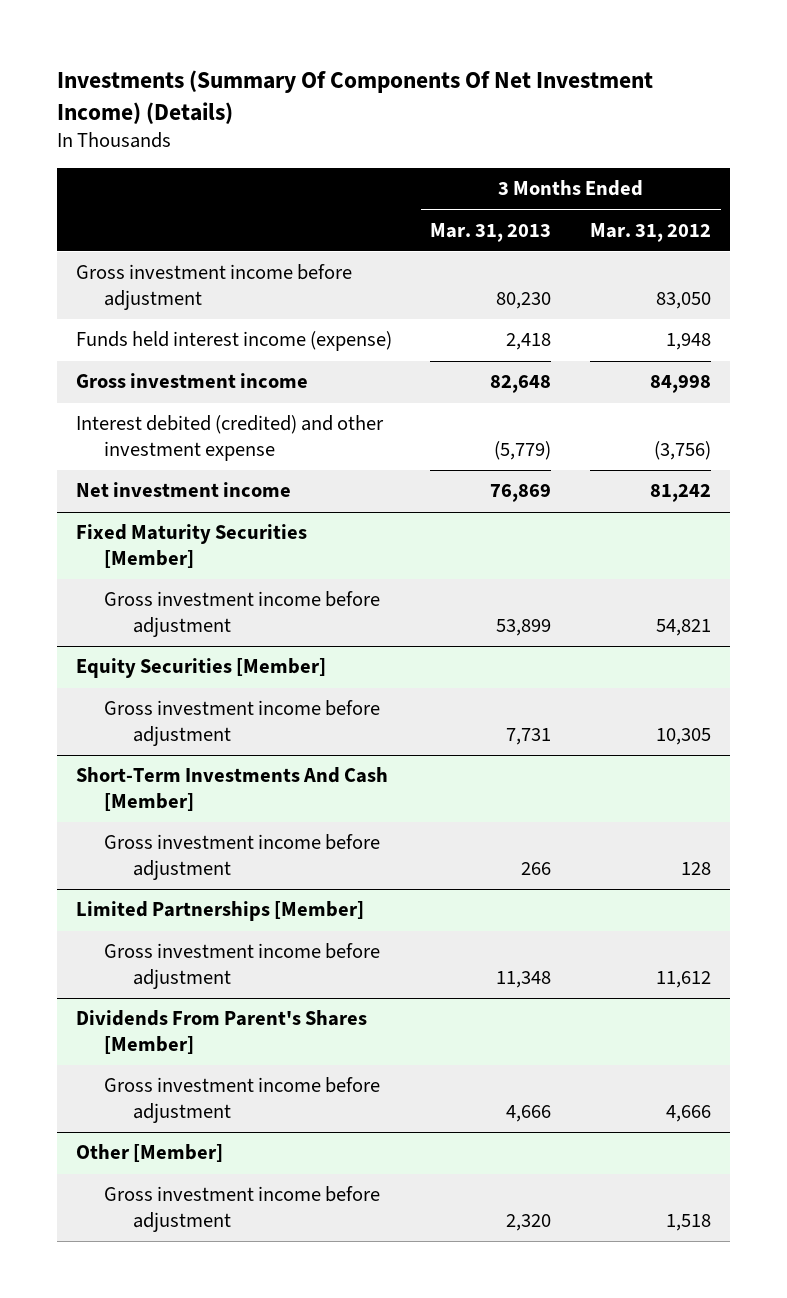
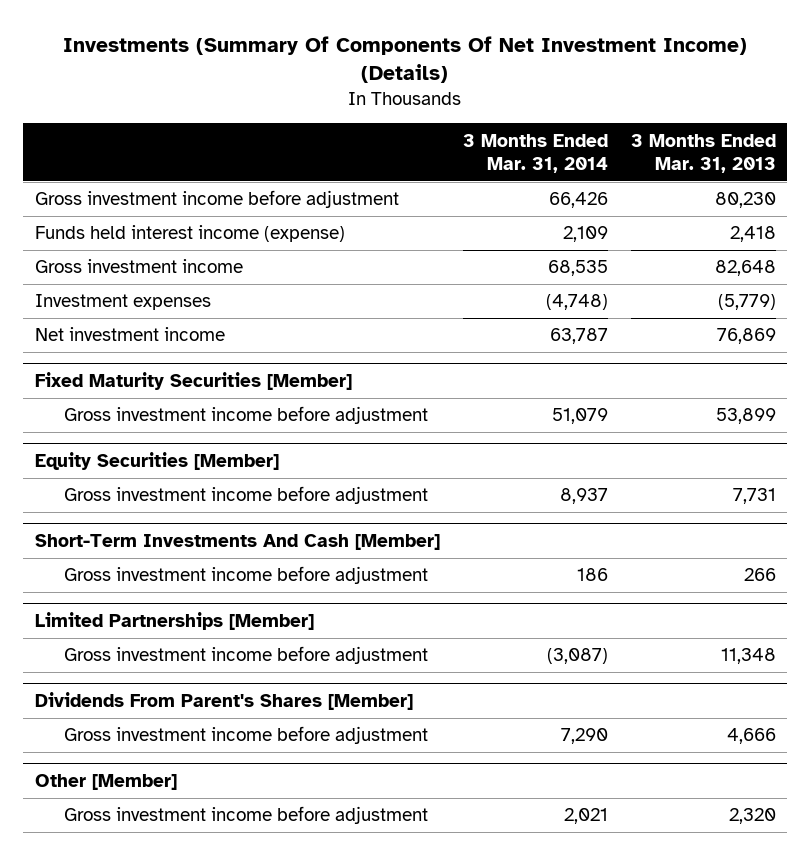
- | 3 Months Ended Mar. 31, 2013 | 3 Months Ended Mar. 31, 2012
+ | 3 Months Ended Mar. 31, 2014 | 3 Months Ended Mar. 31, 2013
- Interest debited (credited) and other investment expense | (5,779) | (3,756)
+ Investment expenses | (4,748) | (5,779)

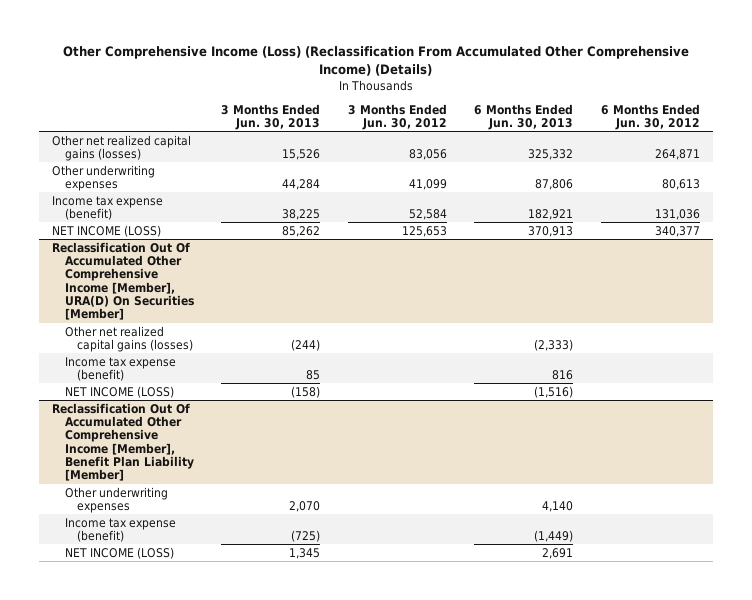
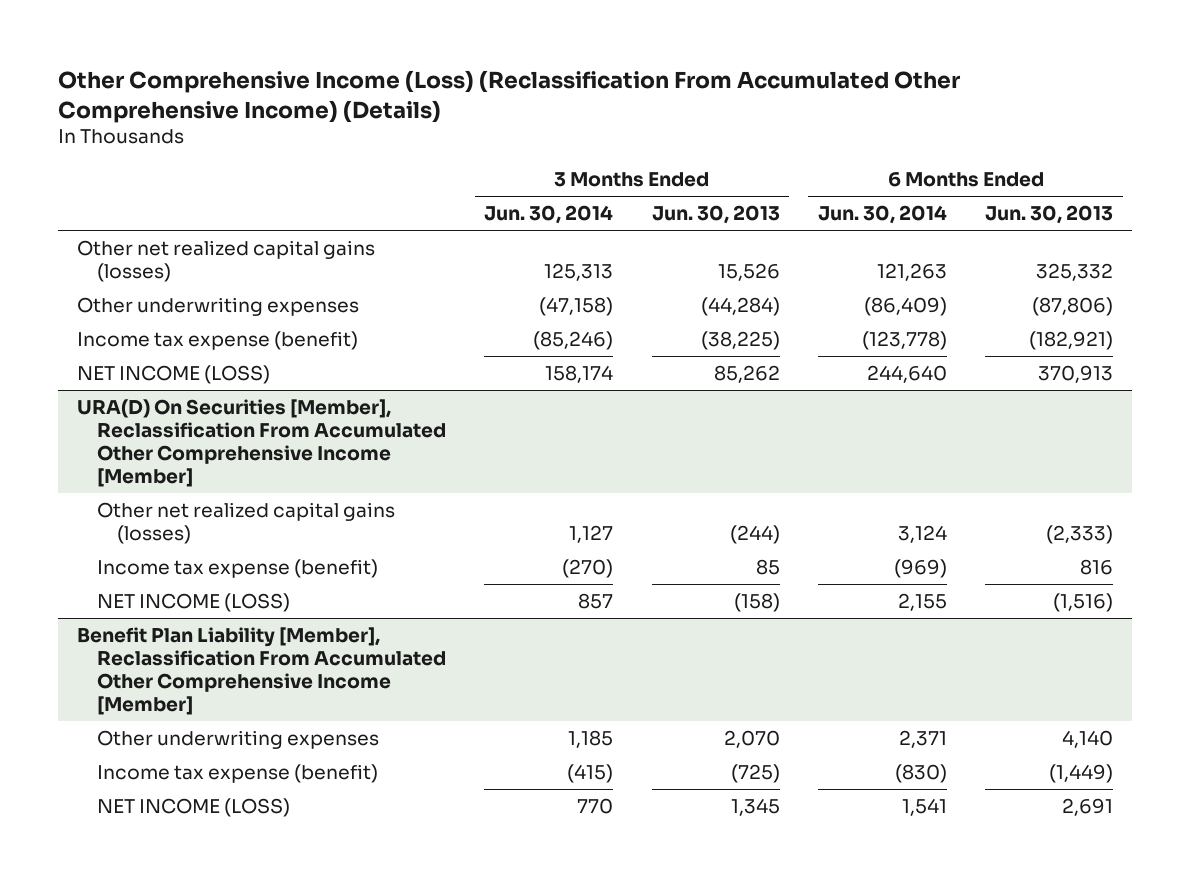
- | 3 Months Ended Jun. 30, 2013 | 3 Months Ended Jun. 30, 2012 | 6 Months Ended Jun. 30, 2013 | 6 Months Ended Jun. 30, 2012
+ | 3 Months Ended Jun. 30, 2014 | 3 Months Ended Jun. 30, 2013 | 6 Months Ended Jun. 30, 2014 | 6 Months Ended Jun. 30, 2013
- Other underwriting expenses | 44,284 | 41,099 | 87,806 | 80,613
- Income tax expense (benefit) | 38,225 | 52,584 | 182,921 | 131,036
+ Other underwriting expenses | (47,158) | (44,284) | (86,409) | (87,806)
+ Income tax expense (benefit) | (85,246) | (38,225) | (123,778) | (182,921)
- Reclassification Out Of Accumulated Other Comprehensive Income [Member], URA(D) On Securities [Member]
+ URA(D) On Securities [Member], Reclassification From Accumulated Other Comprehensive Income [Member]
- Reclassification Out Of Accumulated Other Comprehensive Income [Member], Benefit Plan Liability [Member]
+ Benefit Plan Liability [Member], Reclassification From Accumulated Other Comprehensive Income [Member]

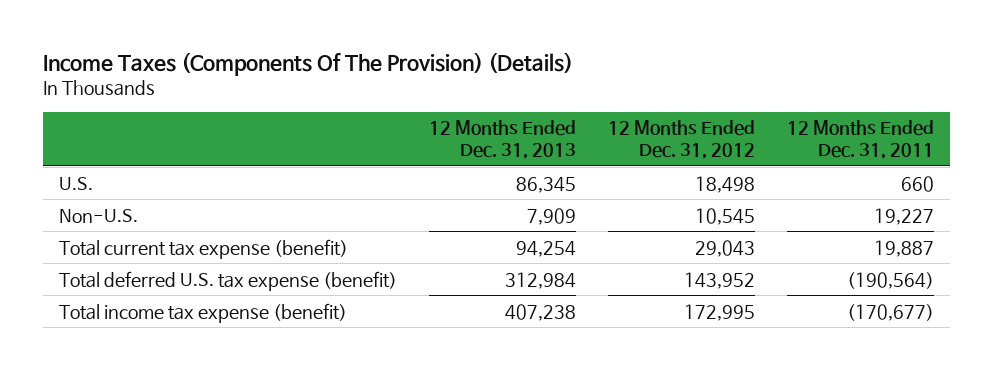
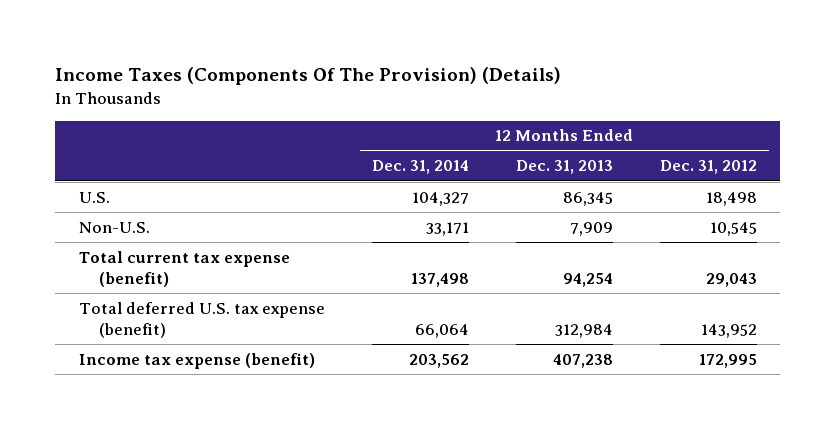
- | 12 Months Ended Dec. 31, 2013 | 12 Months Ended Dec. 31, 2012 | 12 Months Ended Dec. 31, 2011
+ | 12 Months Ended Dec. 31, 2014 | 12 Months Ended Dec. 31, 2013 | 12 Months Ended Dec. 31, 2012
- Total income tax expense (benefit) | 407,238 | 172,995 | (170,677)
+ Income tax expense (benefit) | 203,562 | 407,238 | 172,995

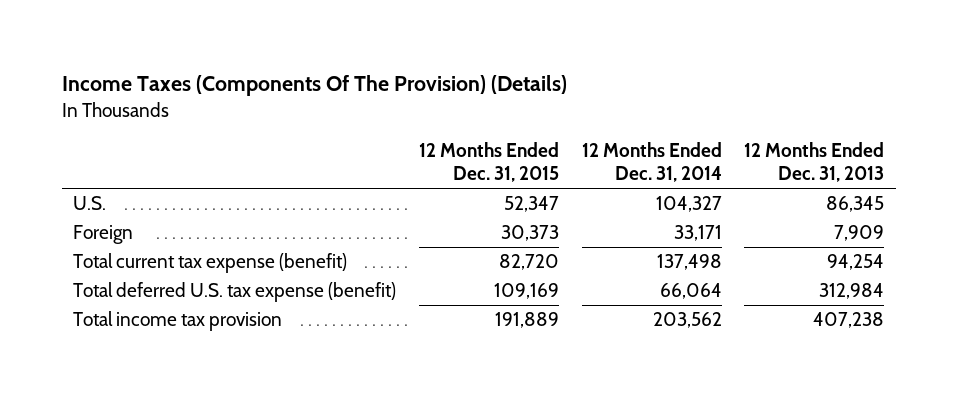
- | 12 Months Ended Dec. 31, 2014 | 12 Months Ended Dec. 31, 2013 | 12 Months Ended Dec. 31, 2012
+ | 12 Months Ended Dec. 31, 2015 | 12 Months Ended Dec. 31, 2014 | 12 Months Ended Dec. 31, 2013
- Non-U.S. | 33,171 | 7,909 | 10,545
+ Foreign | 30,373 | 33,171 | 7,909
- Income tax expense (benefit) | 203,562 | 407,238 | 172,995
+ Total income tax provision | 191,889 | 203,562 | 407,238

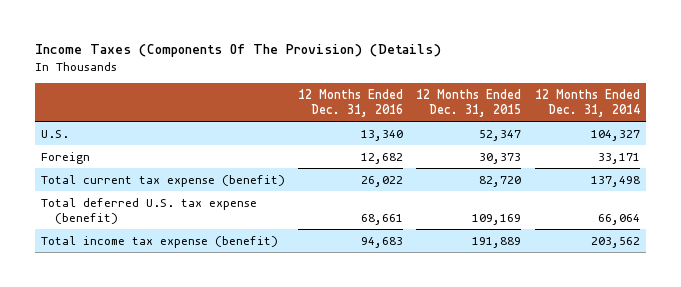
- | 12 Months Ended Dec. 31, 2015 | 12 Months Ended Dec. 31, 2014 | 12 Months Ended Dec. 31, 2013
+ | 12 Months Ended Dec. 31, 2016 | 12 Months Ended Dec. 31, 2015 | 12 Months Ended Dec. 31, 2014
- Total income tax provision | 191,889 | 203,562 | 407,238
+ Total income tax expense (benefit) | 94,683 | 191,889 | 203,562

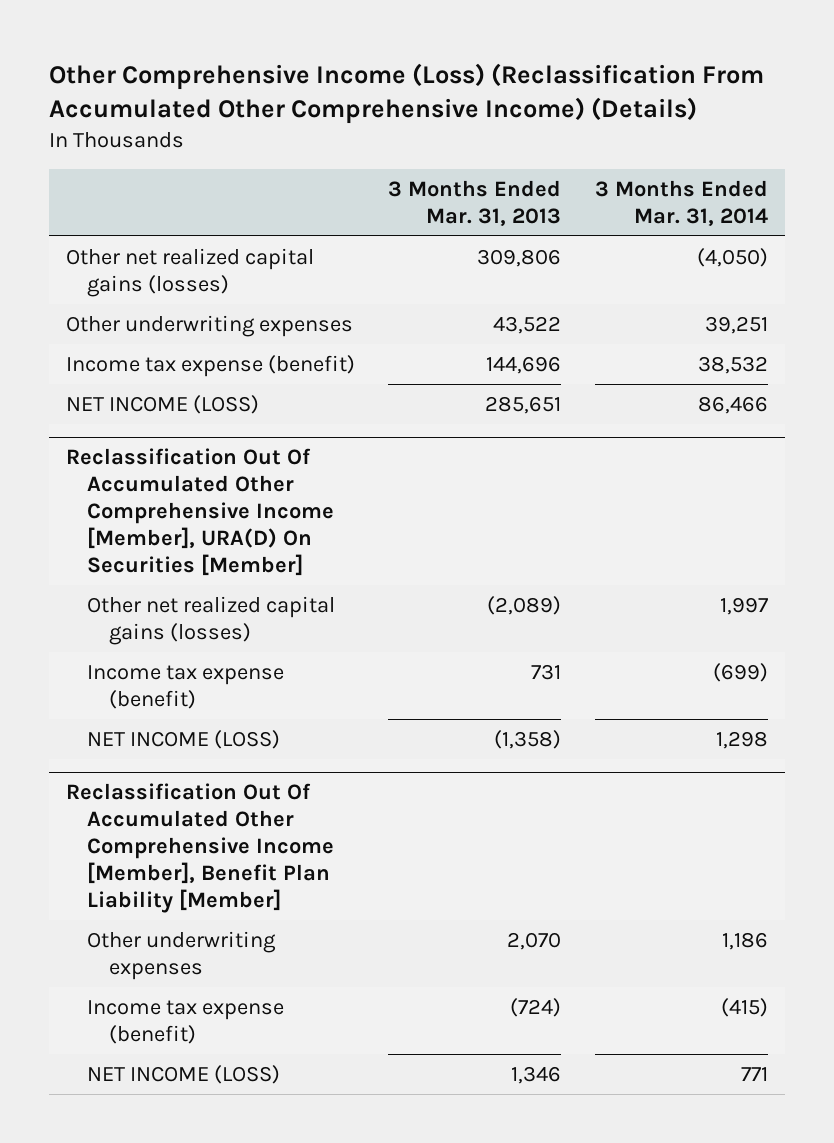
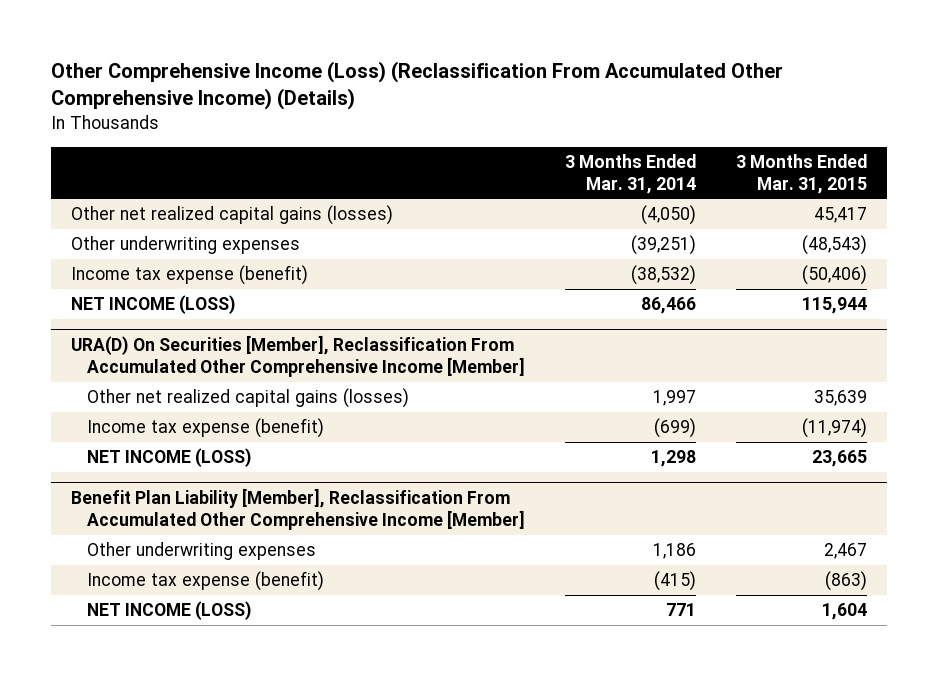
- | 3 Months Ended Mar. 31, 2013 | 3 Months Ended Mar. 31, 2014
+ | 3 Months Ended Mar. 31, 2014 | 3 Months Ended Mar. 31, 2015
- Other underwriting expenses | 43,522 | 39,251
- Income tax expense (benefit) | 144,696 | 38,532
+ Other underwriting expenses | (39,251) | (48,543)
+ Income tax expense (benefit) | (38,532) | (50,406)
- Reclassification Out Of Accumulated Other Comprehensive Income [Member], URA(D) On Securities [Member]
+ URA(D) On Securities [Member], Reclassification From Accumulated Other Comprehensive Income [Member]
- Reclassification Out Of Accumulated Other Comprehensive Income [Member], Benefit Plan Liability [Member]
+ Benefit Plan Liability [Member], Reclassification From Accumulated Other Comprehensive Income [Member]

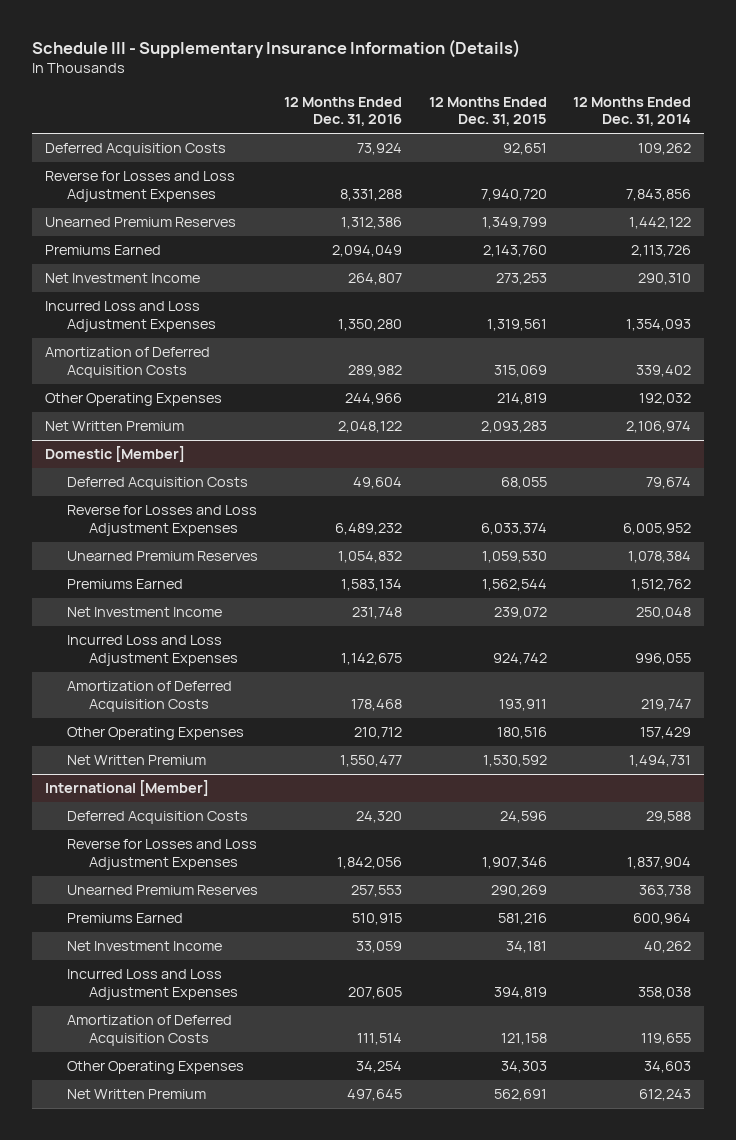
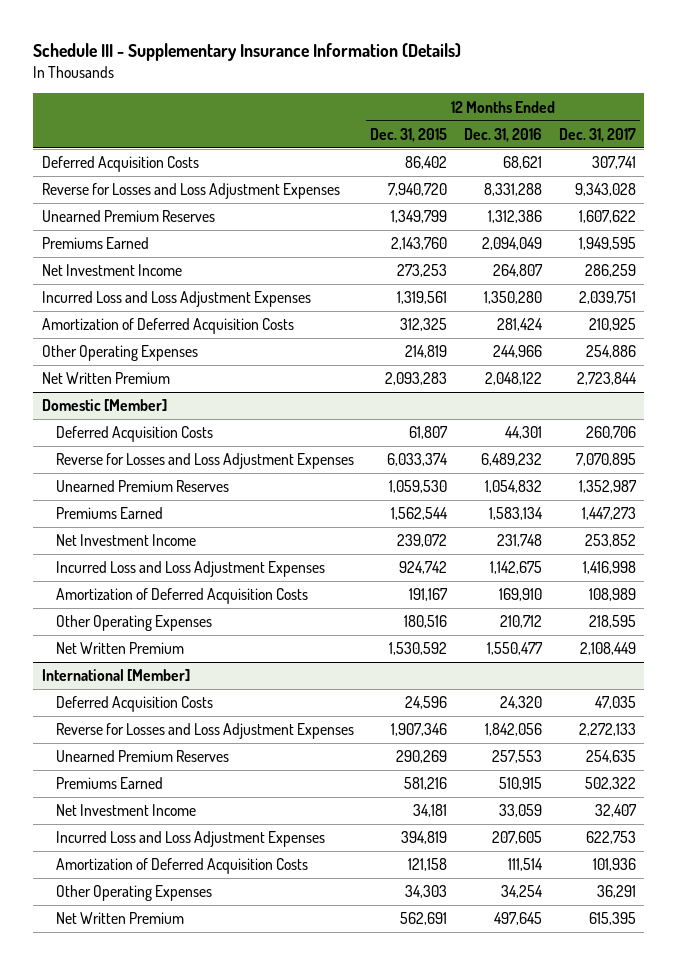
- | 12 Months Ended Dec. 31, 2016 | 12 Months Ended Dec. 31, 2015 | 12 Months Ended Dec. 31, 2014
+ | 12 Months Ended Dec. 31, 2015 | 12 Months Ended Dec. 31, 2016 | 12 Months Ended Dec. 31, 2017
- Deferred Acquisition Costs | 73,924 | 92,651 | 109,262
+ Deferred Acquisition Costs | 86,402 | 68,621 | 307,741
- Amortization of Deferred Acquisition Costs | 289,982 | 315,069 | 339,402
+ Amortization of Deferred Acquisition Costs | 312,325 | 281,424 | 210,925
@ Domestic [Member]
- Deferred Acquisition Costs | 49,604 | 68,055 | 79,674
+ Deferred Acquisition Costs | 61,807 | 44,301 | 260,706
- Amortization of Deferred Acquisition Costs | 178,468 | 193,911 | 219,747
+ Amortization of Deferred Acquisition Costs | 191,167 | 169,910 | 108,989

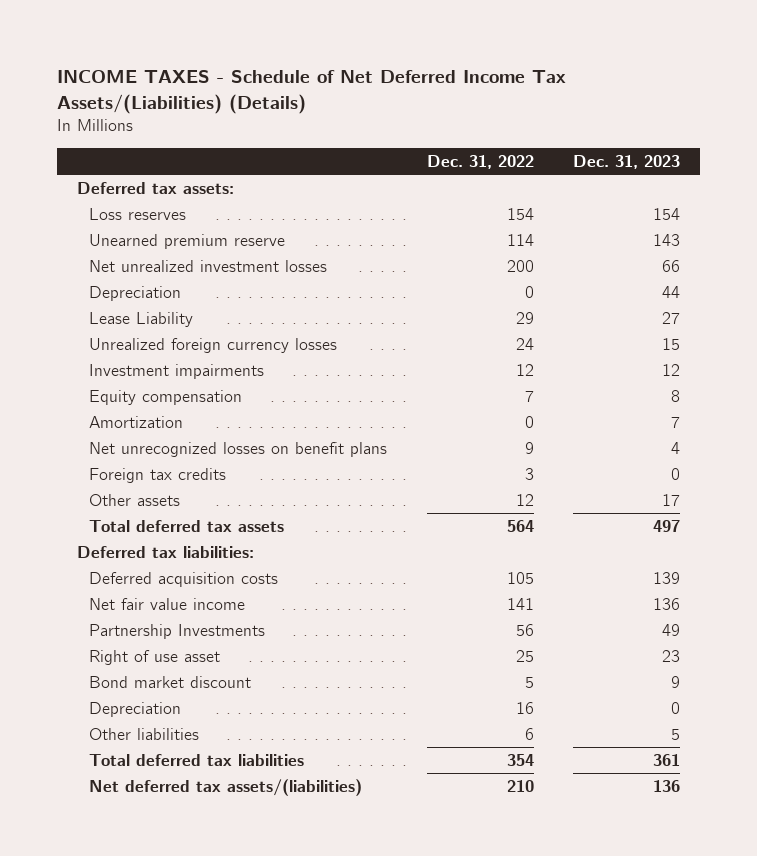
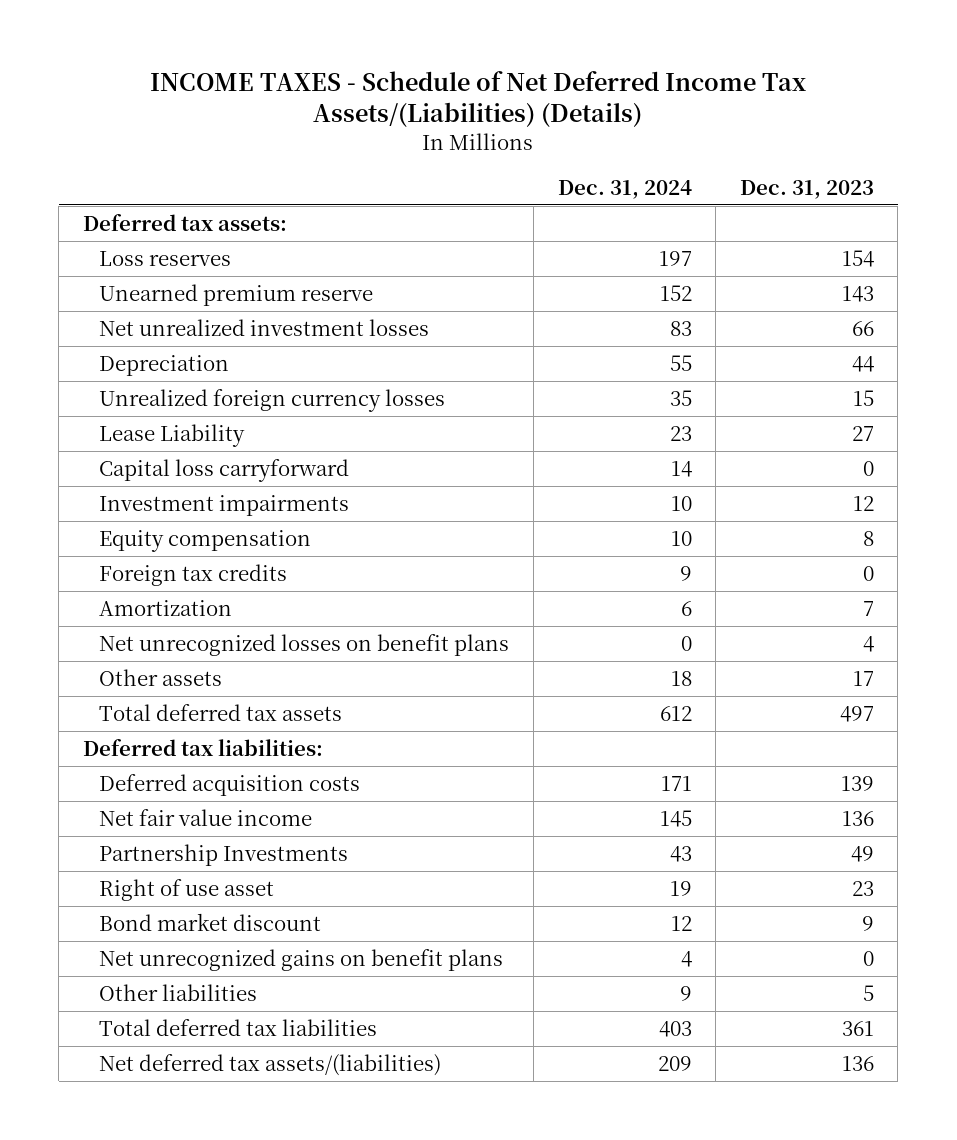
- | Dec. 31, 2022 | Dec. 31, 2023
+ | Dec. 31, 2024 | Dec. 31, 2023
moved down: Lease Liability | 23 | 27
+ Capital loss carryforward | 14 | 0
moved up: Foreign tax credits | 9 | 0
- Depreciation | 16 | 0
+ Net unrecognized gains on benefit plans | 4 | 0

